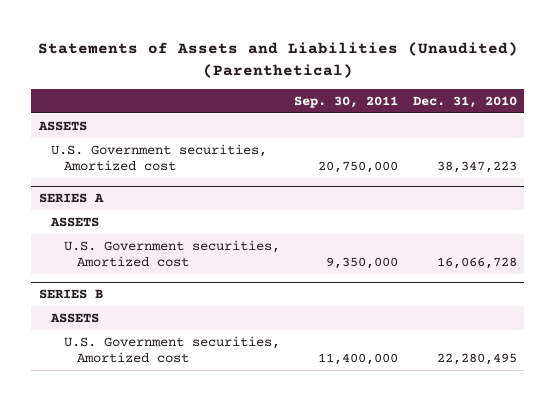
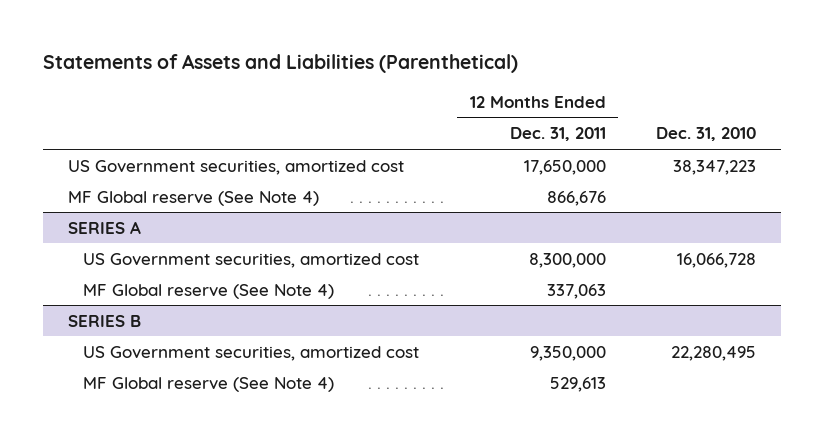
- Statements of Assets and Liabilities (Unaudited) (Parenthetical)
+ Statements of Assets and Liabilities (Parenthetical)
- | Sep. 30, 2011 | Dec. 31, 2010
+ | 12 Months Ended Dec. 31, 2011 | Dec. 31, 2010
- ASSETS
- U.S. Government securities, Amortized cost | 20,750,000 | 38,347,223
+ US Government securities, amortized cost | 17,650,000 | 38,347,223
+ MF Global reserve (See Note 4) | 866,676 |
@ SERIES A
- ASSETS
- U.S. Government securities, Amortized cost | 9,350,000 | 16,066,728
+ US Government securities, amortized cost | 8,300,000 | 16,066,728
+ MF Global reserve (See Note 4) | 337,063 |
@ SERIES B
- ASSETS
- U.S. Government securities, Amortized cost | 11,400,000 | 22,280,495
+ US Government securities, amortized cost | 9,350,000 | 22,280,495
+ MF Global reserve (See Note 4) | 529,613 |

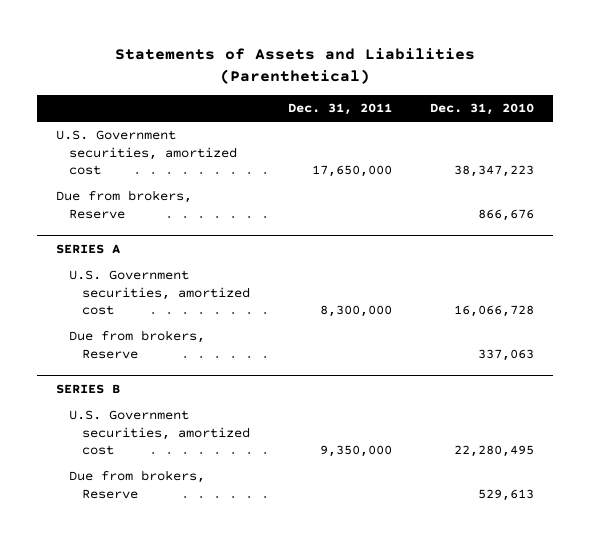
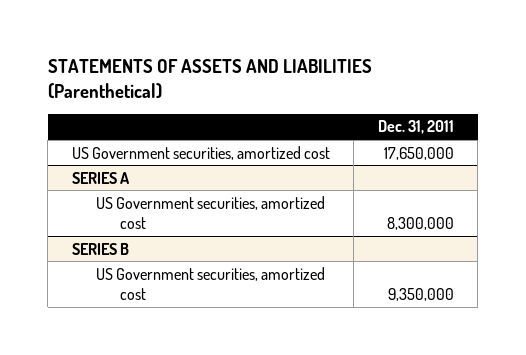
- Statements of Assets and Liabilities (Parenthetical)
+ STATEMENTS OF ASSETS AND LIABILITIES (Parenthetical)
- | Dec. 31, 2011 | Dec. 31, 2010
+ | Dec. 31, 2011
- U.S. Government securities, amortized cost | 17,650,000 | 38,347,223
- Due from brokers, Reserve | | 866,676
+ US Government securities, amortized cost | 17,650,000
@ SERIES A
- U.S. Government securities, amortized cost | 8,300,000 | 16,066,728
- Due from brokers, Reserve | | 337,063
+ US Government securities, amortized cost | 8,300,000
@ SERIES B
- U.S. Government securities, amortized cost | 9,350,000 | 22,280,495
- Due from brokers, Reserve | | 529,613
+ US Government securities, amortized cost | 9,350,000

